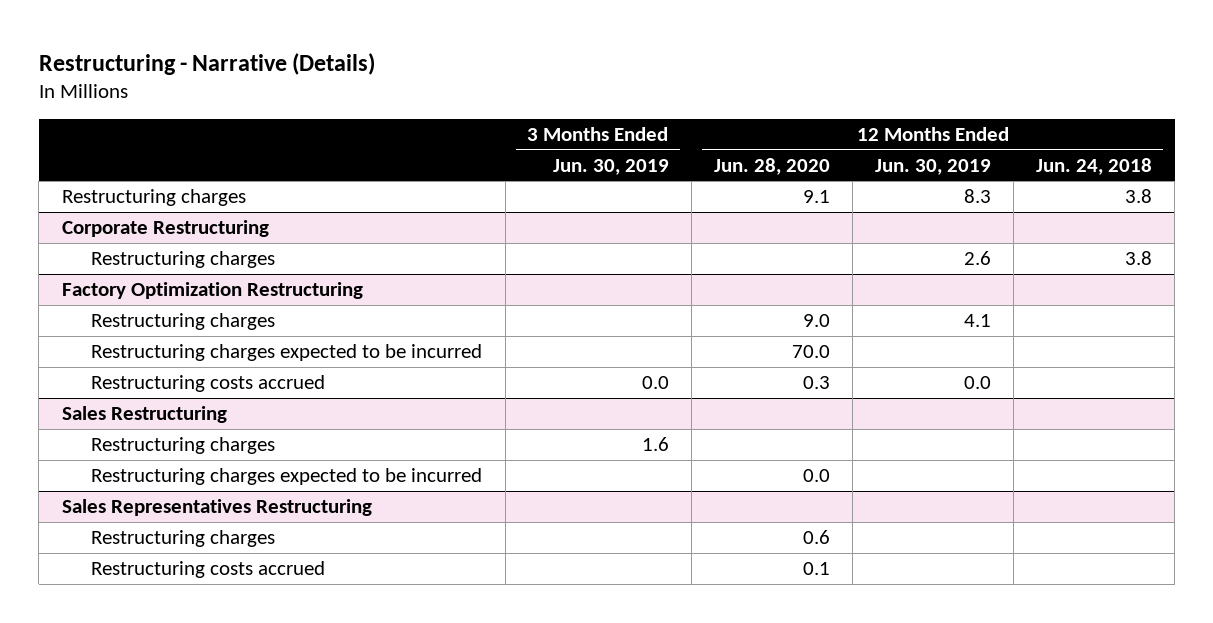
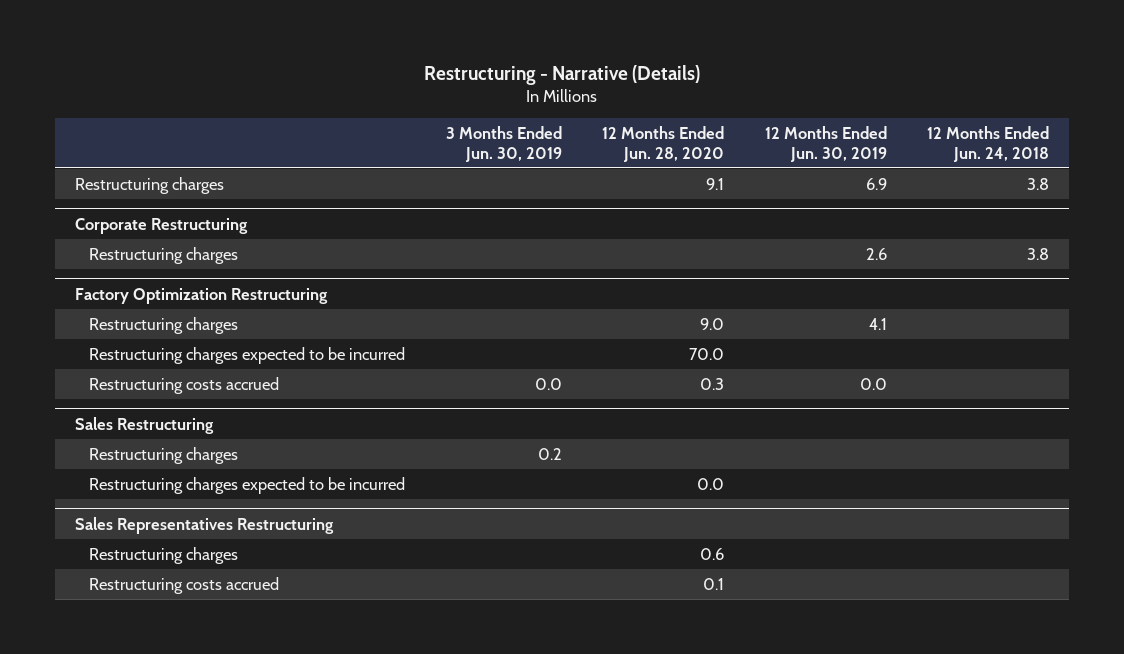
- Restructuring charges | | 9.1 | 8.3 | 3.8
+ Restructuring charges | | 9.1 | 6.9 | 3.8
@ Sales Restructuring
- Restructuring charges | 1.6 | | |
+ Restructuring charges | 0.2 | | |

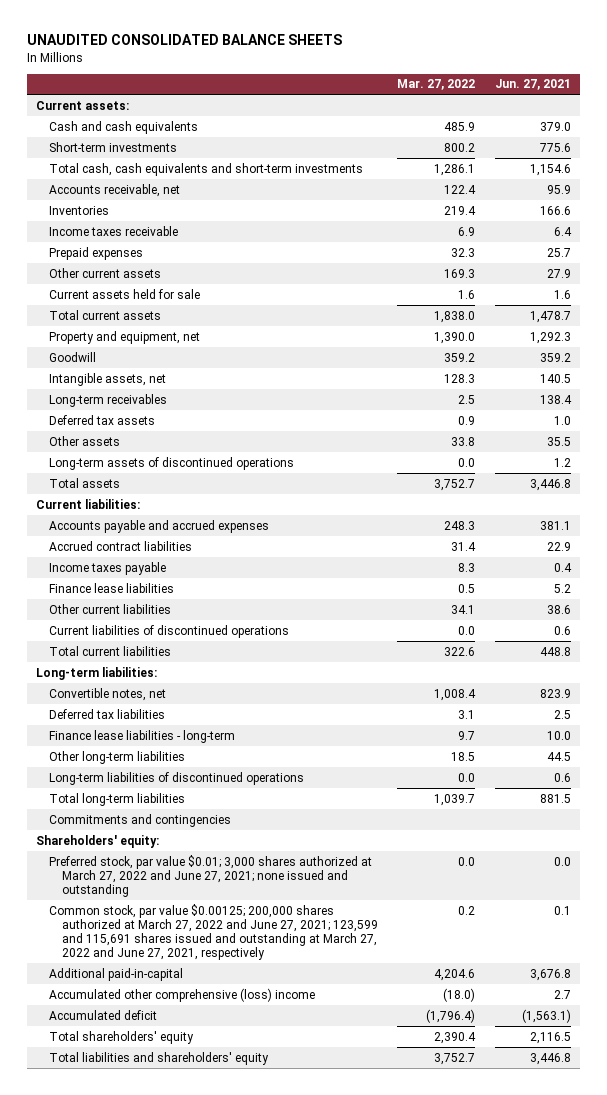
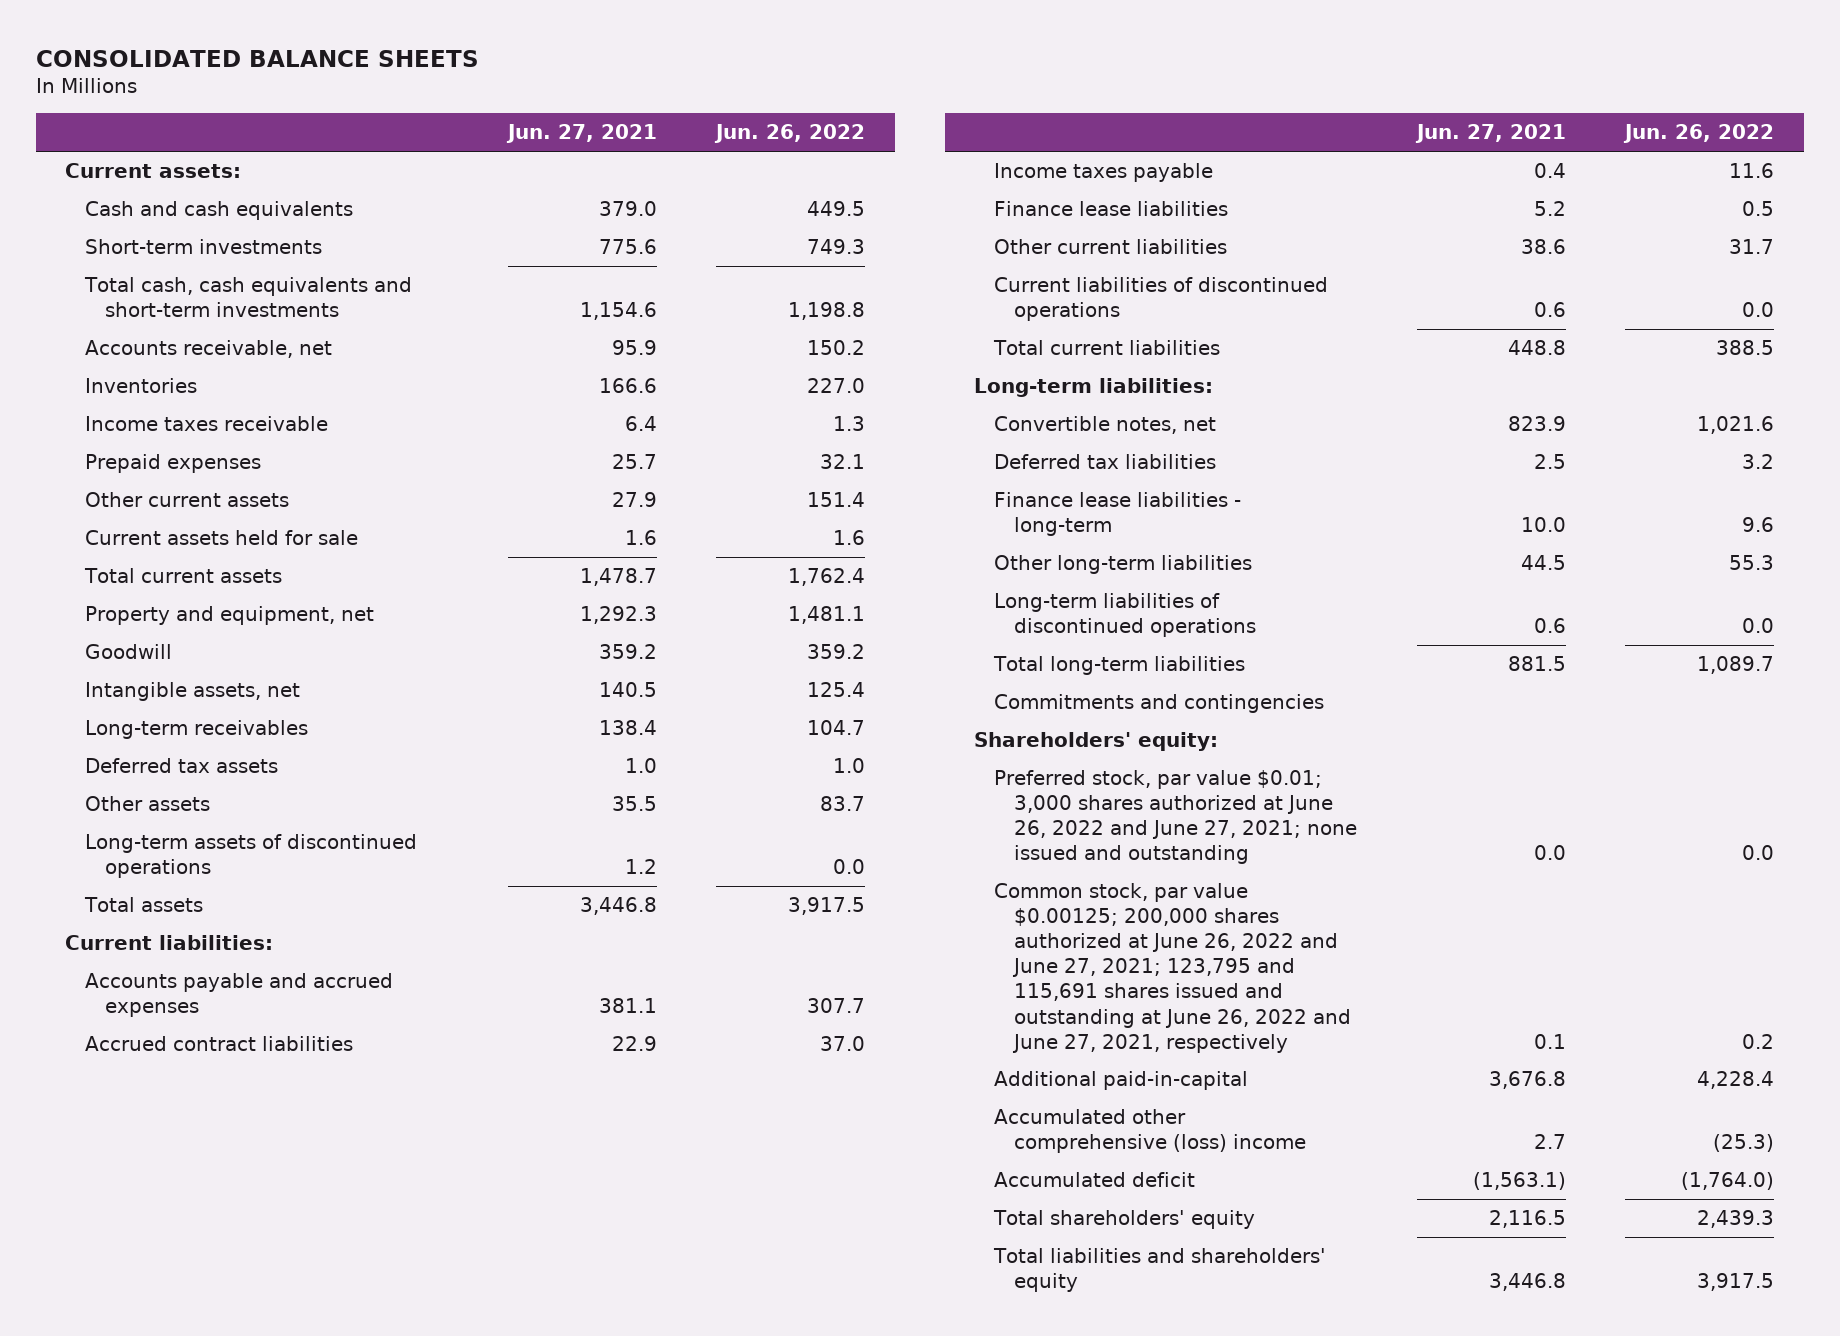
- UNAUDITED CONSOLIDATED BALANCE SHEETS
+ CONSOLIDATED BALANCE SHEETS
- | Mar. 27, 2022 | Jun. 27, 2021
+ | Jun. 27, 2021 | Jun. 26, 2022
- Preferred stock, par value $0.01; 3,000 shares authorized at March 27, 2022 and June 27, 2021; none issued and outstanding | 0.0 | 0.0
- Common stock, par value $0.00125; 200,000 shares authorized at March 27, 2022 and June 27, 2021; 123,599 and 115,691 shares issued and outstanding at March 27, 2022 and June 27, 2021, respectively | 0.2 | 0.1
+ Preferred stock, par value $0.01; 3,000 shares authorized at June 26, 2022 and June 27, 2021; none issued and outstanding | 0.0 | 0.0
+ Common stock, par value $0.00125; 200,000 shares authorized at June 26, 2022 and June 27, 2021; 123,795 and 115,691 shares issued and outstanding at June 26, 2022 and June 27, 2021, respectively | 0.1 | 0.2

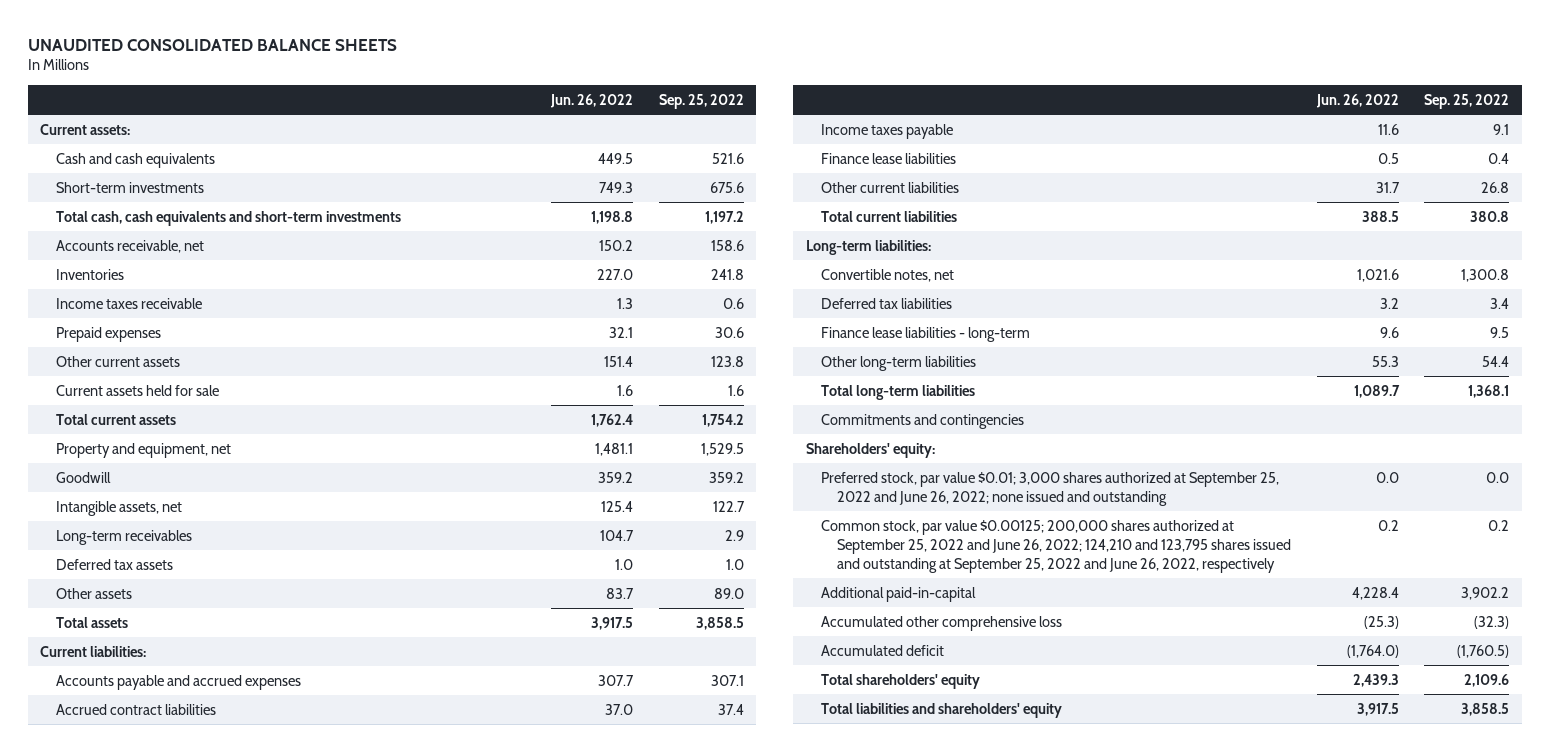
- CONSOLIDATED BALANCE SHEETS
+ UNAUDITED CONSOLIDATED BALANCE SHEETS
- | Jun. 27, 2021 | Jun. 26, 2022
+ | Jun. 26, 2022 | Sep. 25, 2022
- Long-term assets of discontinued operations | 1.2 | 0.0
- Current liabilities of discontinued operations | 0.6 | 0.0
- Long-term liabilities of discontinued operations | 0.6 | 0.0
- Preferred stock, par value $0.01; 3,000 shares authorized at June 26, 2022 and June 27, 2021; none issued and outstanding | 0.0 | 0.0
- Common stock, par value $0.00125; 200,000 shares authorized at June 26, 2022 and June 27, 2021; 123,795 and 115,691 shares issued and outstanding at June 26, 2022 and June 27, 2021, respectively | 0.1 | 0.2
+ Preferred stock, par value $0.01; 3,000 shares authorized at September 25, 2022 and June 26, 2022; none issued and outstanding | 0.0 | 0.0
+ Common stock, par value $0.00125; 200,000 shares authorized at September 25, 2022 and June 26, 2022; 124,210 and 123,795 shares issued and outstanding at September 25, 2022 and June 26, 2022, respectively | 0.2 | 0.2
- Accumulated other comprehensive (loss) income | 2.7 | (25.3)
+ Accumulated other comprehensive loss | (25.3) | (32.3)

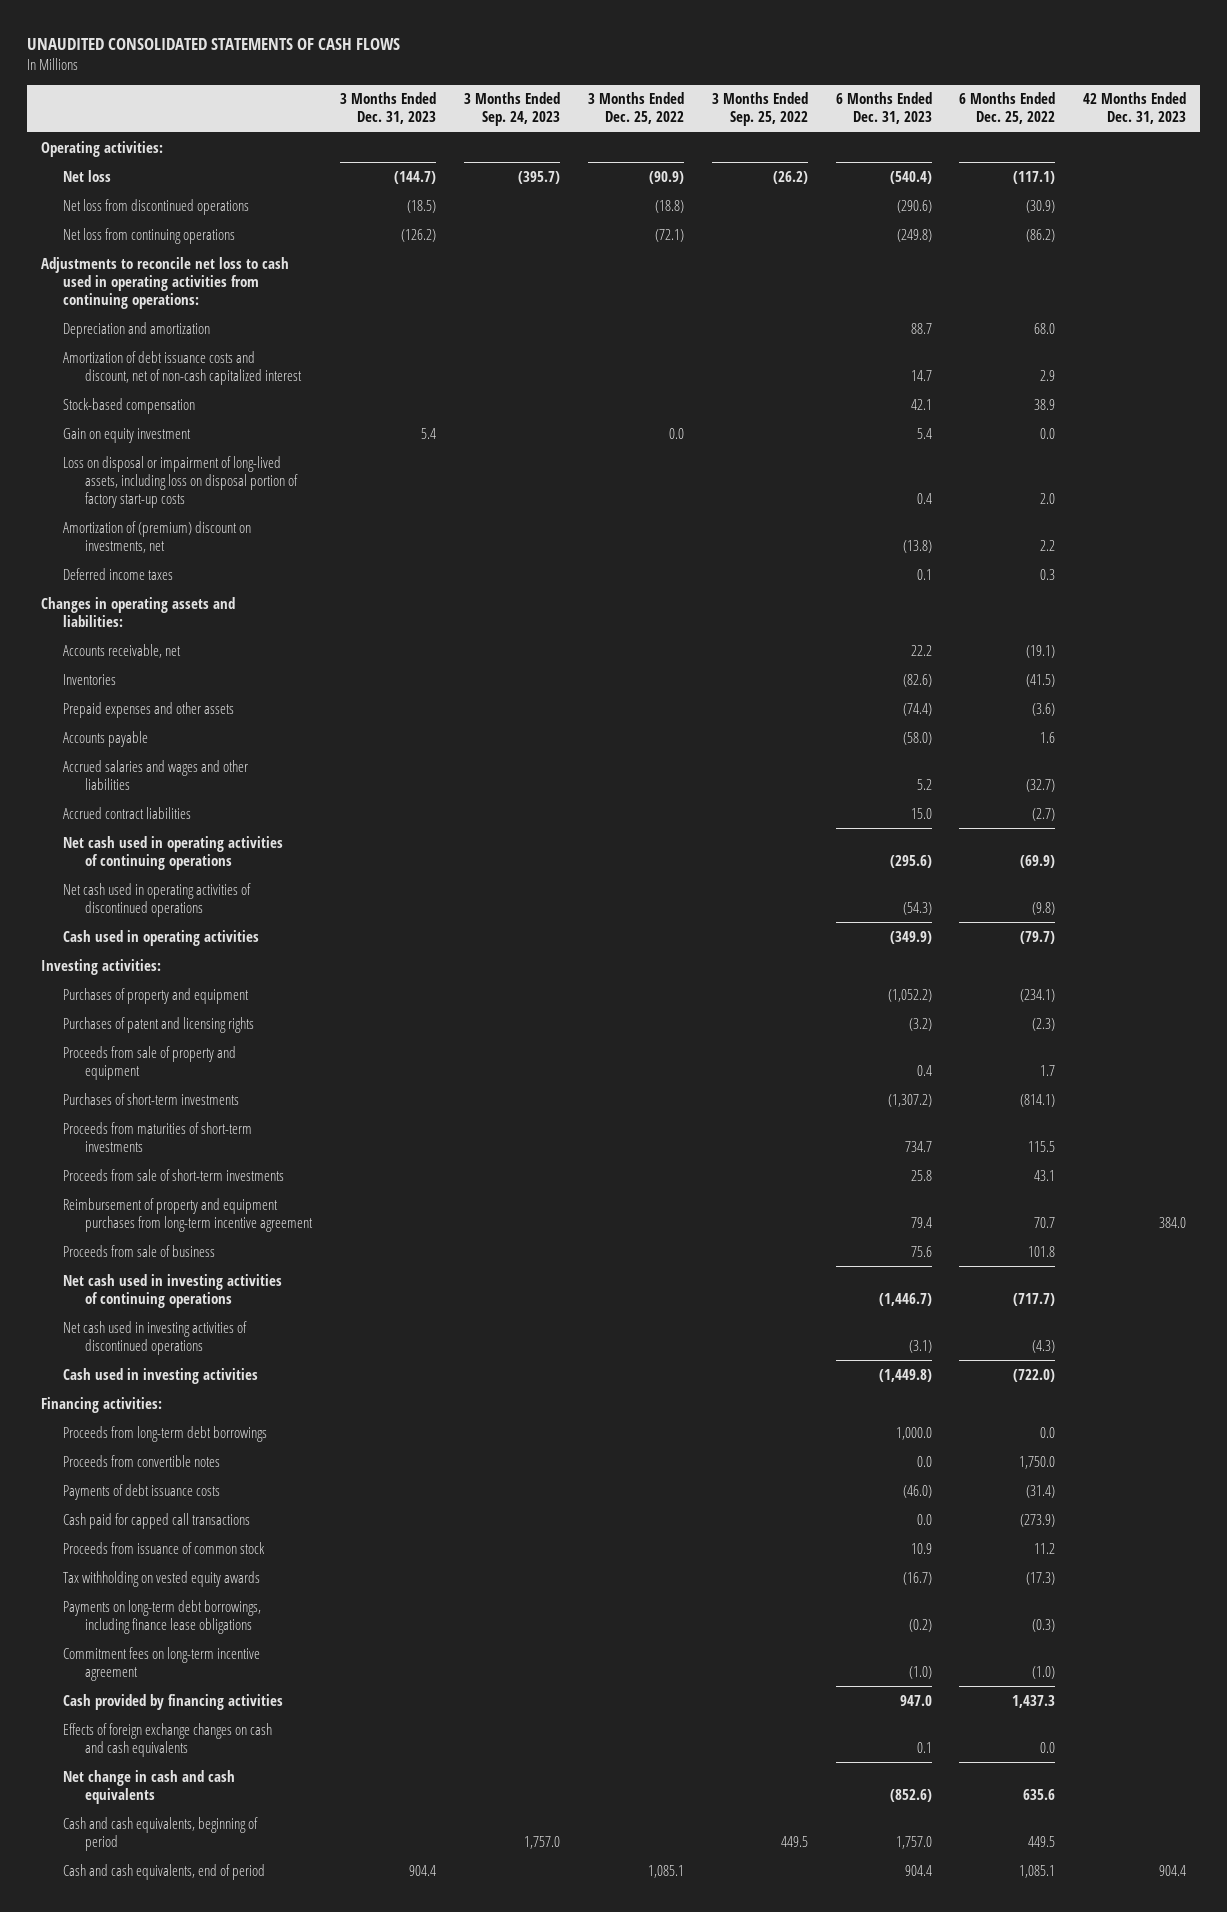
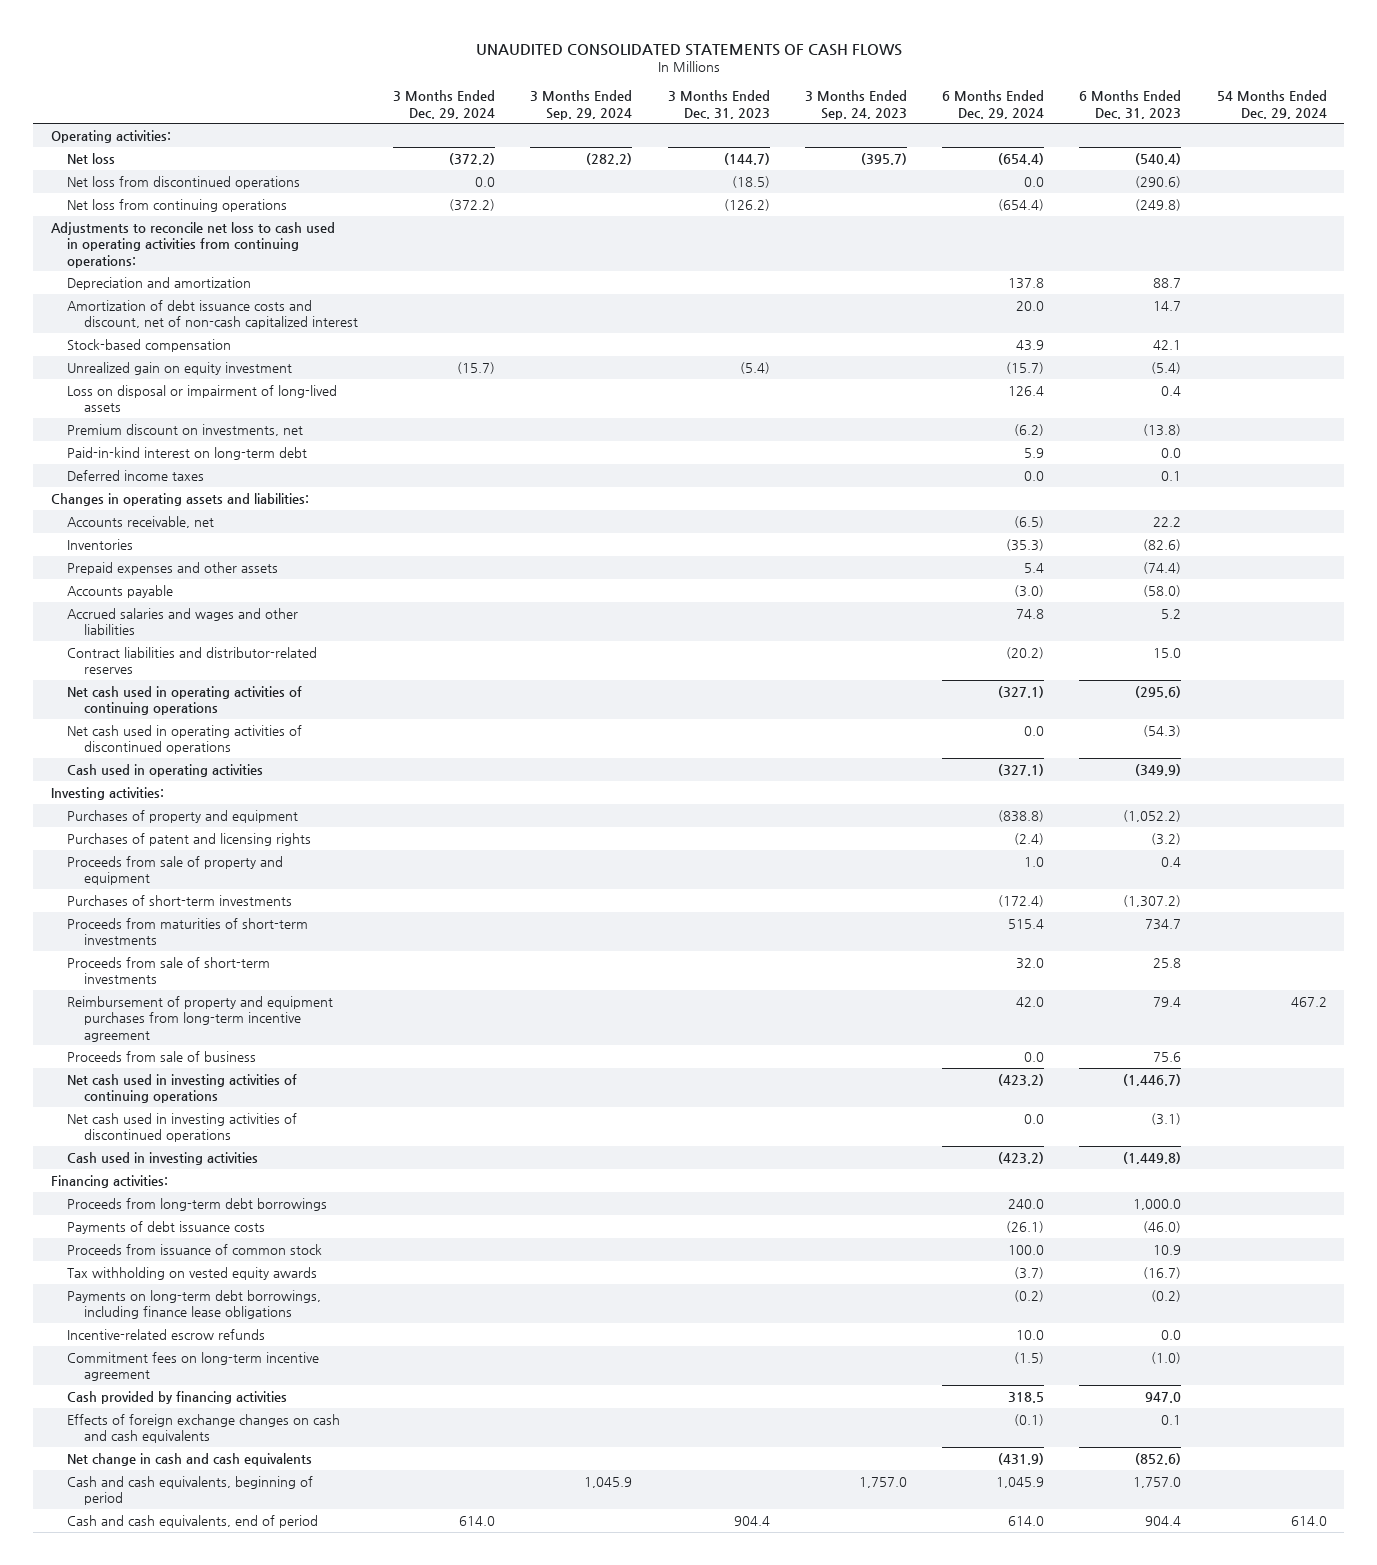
- | 3 Months Ended Dec. 31, 2023 | 3 Months Ended Sep. 24, 2023 | 3 Months Ended Dec. 25, 2022 | 3 Months Ended Sep. 25, 2022 | 6 Months Ended Dec. 31, 2023 | 6 Months Ended Dec. 25, 2022 | 42 Months Ended Dec. 31, 2023
+ | 3 Months Ended Dec. 29, 2024 | 3 Months Ended Sep. 29, 2024 | 3 Months Ended Dec. 31, 2023 | 3 Months Ended Sep. 24, 2023 | 6 Months Ended Dec. 29, 2024 | 6 Months Ended Dec. 31, 2023 | 54 Months Ended Dec. 29, 2024
- Gain on equity investment | 5.4 | | 0.0 | | 5.4 | 0.0 |
- Loss on disposal or impairment of long-lived assets, including loss on disposal portion of factory start-up costs | | | | | 0.4 | 2.0 |
- Amortization of (premium) discount on investments, net | | | | | (13.8) | 2.2 |
+ Unrealized gain on equity investment | (15.7) | | (5.4) | | (15.7) | (5.4) |
+ Loss on disposal or impairment of long-lived assets | | | | | 126.4 | 0.4 |
+ Premium discount on investments, net | | | | | (6.2) | (13.8) |
+ Paid-in-kind interest on long-term debt | | | | | 5.9 | 0.0 |
- Accrued contract liabilities | | | | | 15.0 | (2.7) |
+ Contract liabilities and distributor-related reserves | | | | | (20.2) | 15.0 |
- Proceeds from convertible notes | | | | | 0.0 | 1,750.0 |
- Cash paid for capped call transactions | | | | | 0.0 | (273.9) |
+ Incentive-related escrow refunds | | | | | 10.0 | 0.0 |

